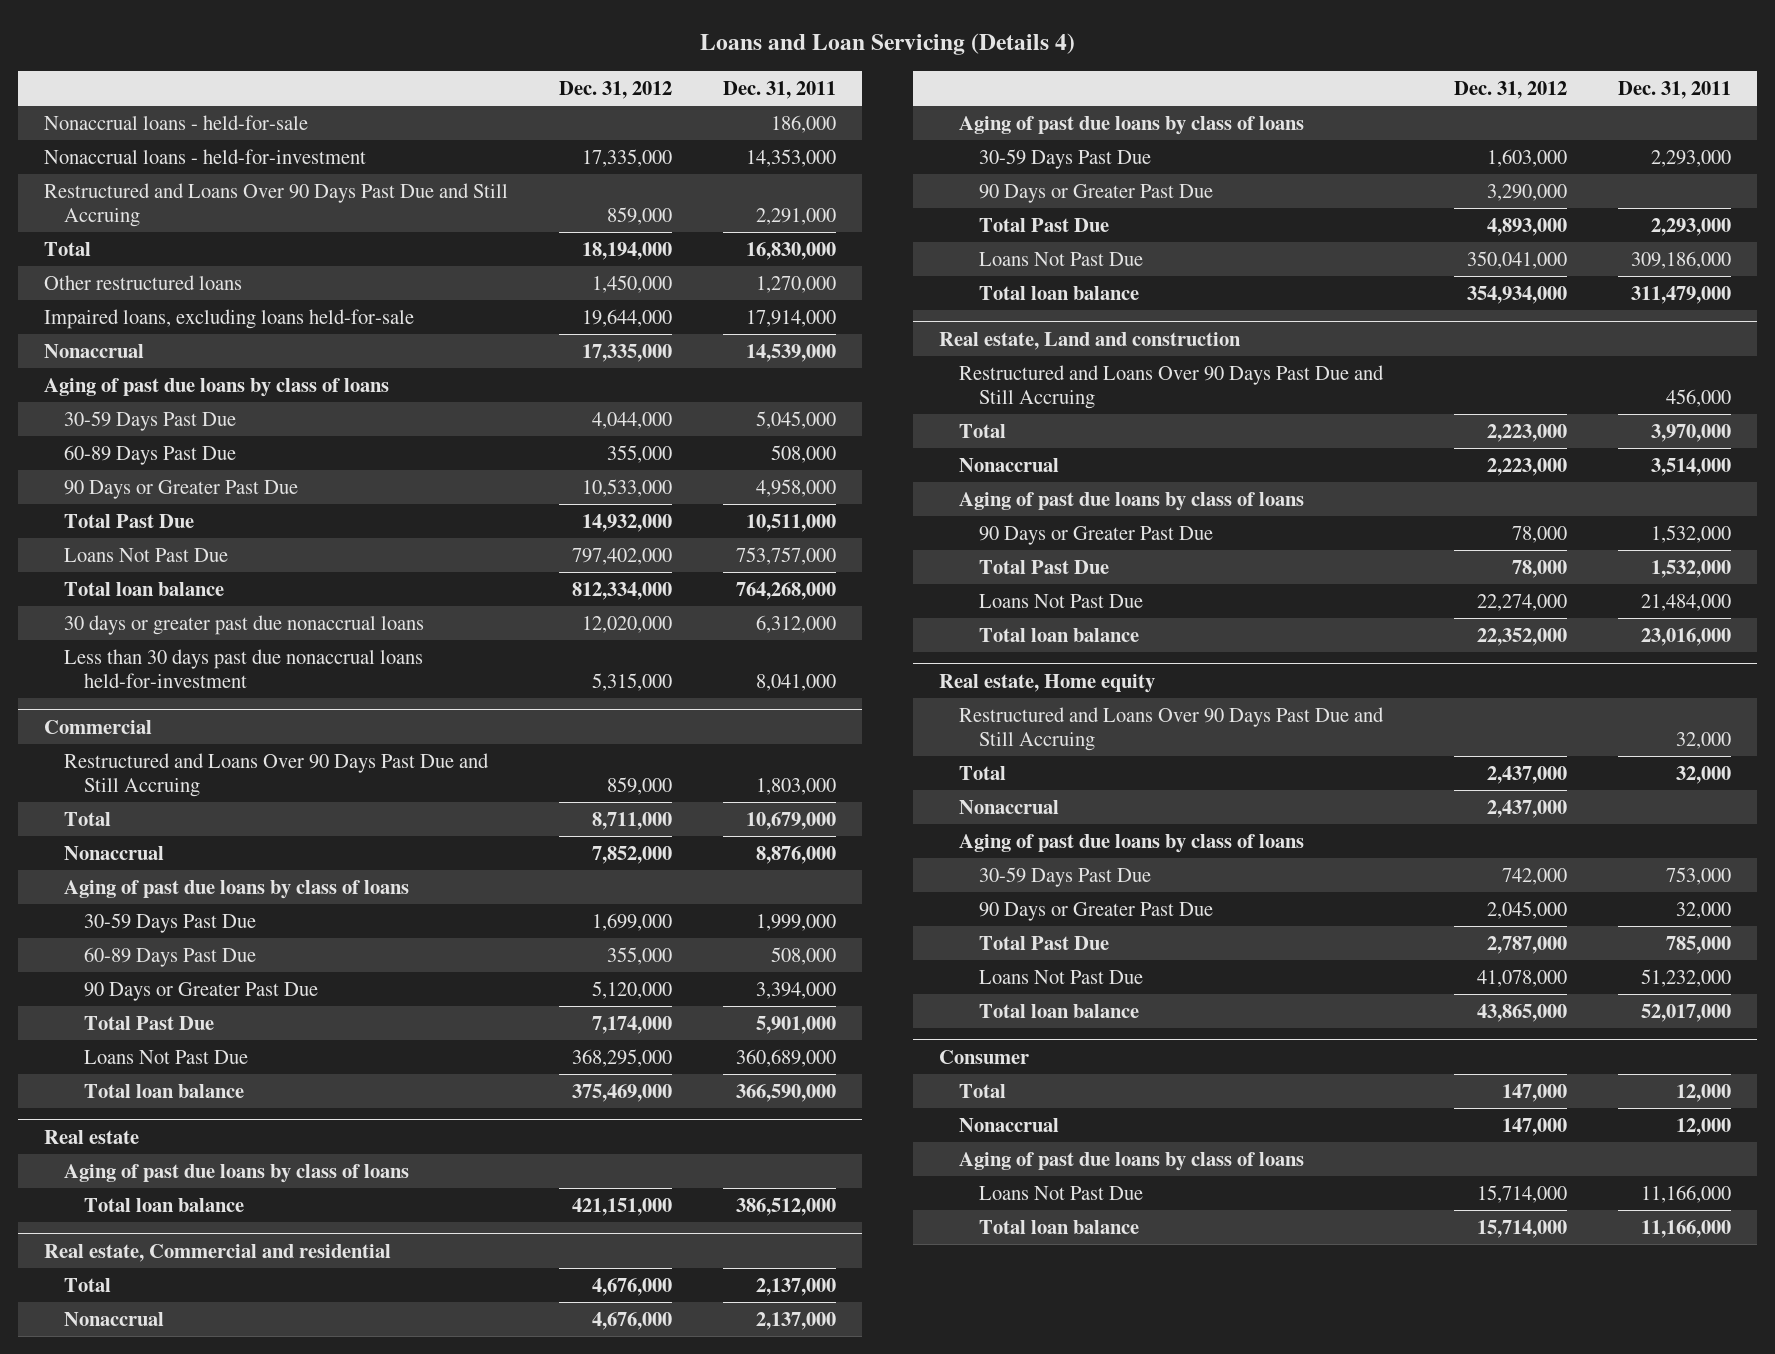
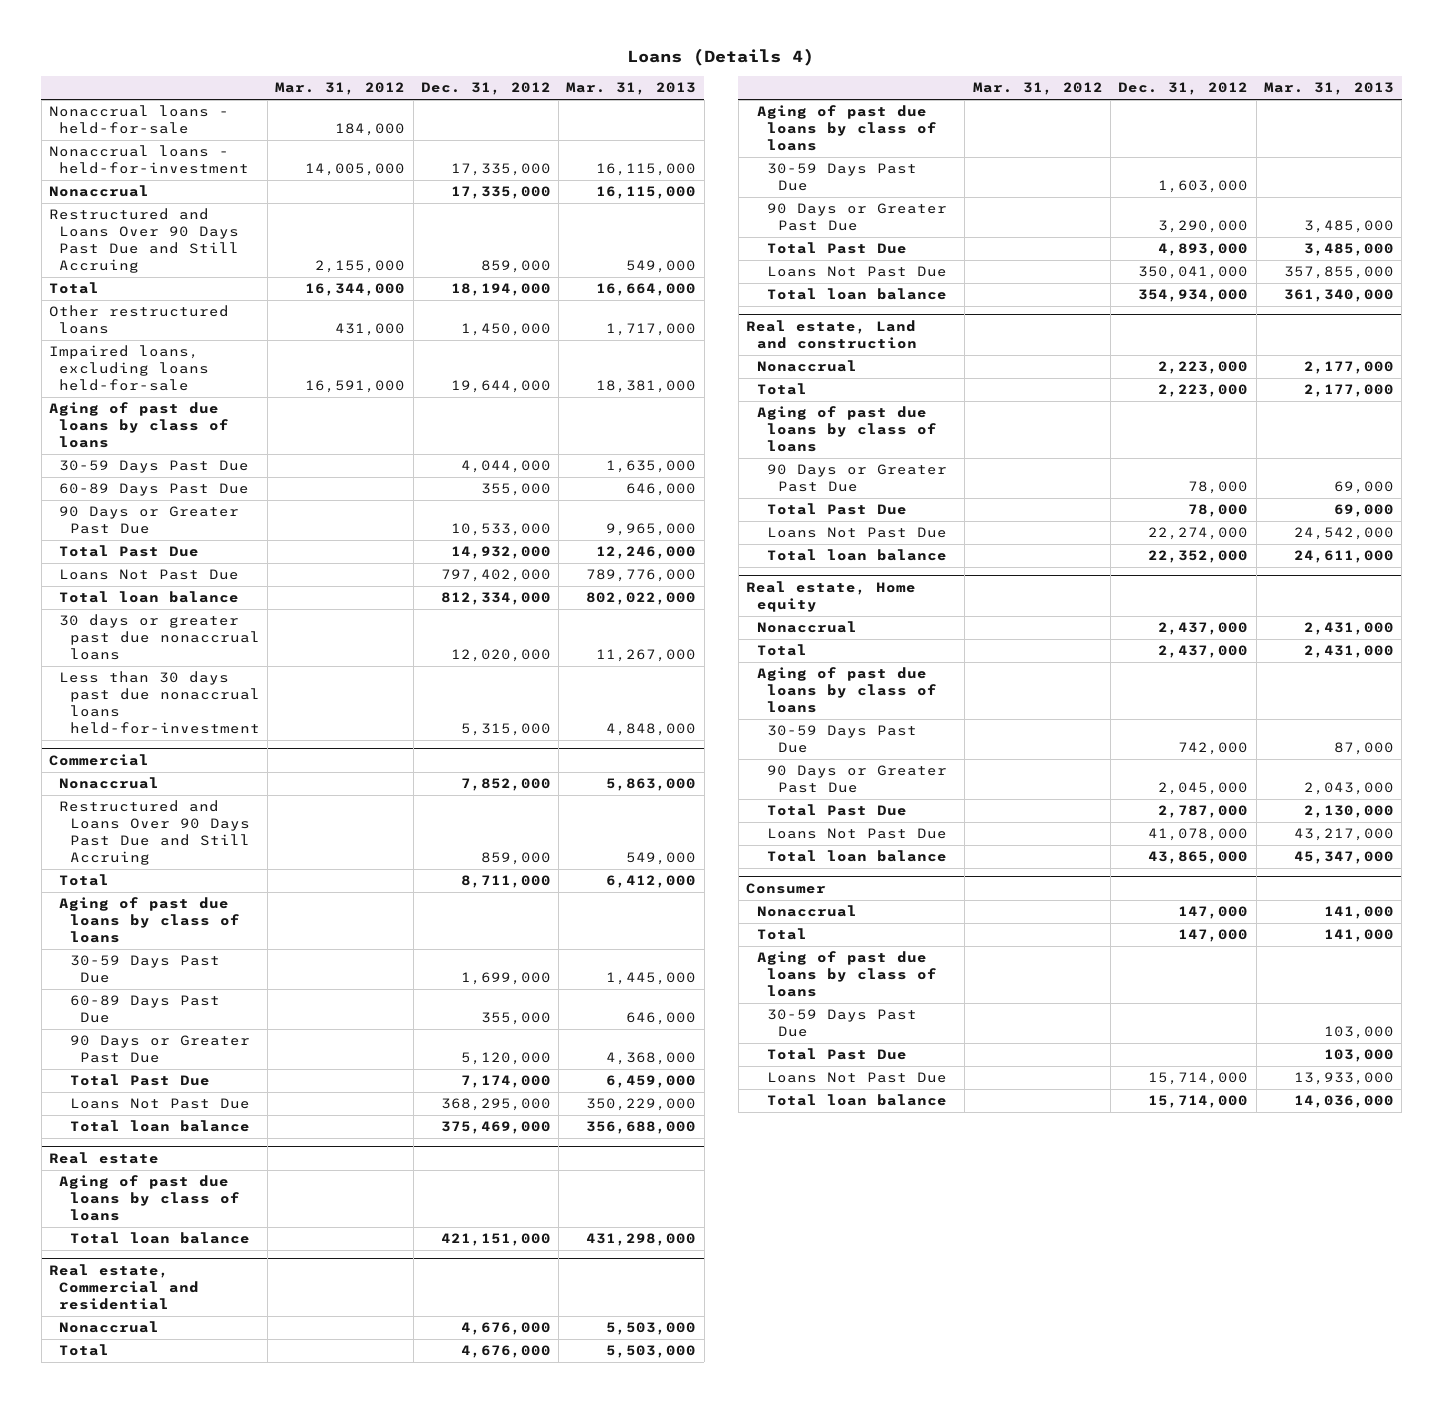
- Loans and Loan Servicing (Details 4)
+ Loans (Details 4)
- | Dec. 31, 2012 | Dec. 31, 2011
+ | Mar. 31, 2012 | Dec. 31, 2012 | Mar. 31, 2013
moved up: Nonaccrual | | 17,335,000 | 16,115,000
@ Commercial
moved up: Nonaccrual | | 7,852,000 | 5,863,000
@ Real estate, Commercial and residential
moved down: Total | | 4,676,000 | 5,503,000
@ Real estate, Land and construction
- Restructured and Loans Over 90 Days Past Due and Still Accruing | | 456,000
moved down: Total | | 2,223,000 | 2,177,000
@ Real estate, Home equity
- Restructured and Loans Over 90 Days Past Due and Still Accruing | | 32,000
moved down: Total | | 2,437,000 | 2,431,000
@ Consumer
moved down: Total | | 147,000 | 141,000
+ 30-59 Days Past Due | | | 103,000
+ Total Past Due | | | 103,000

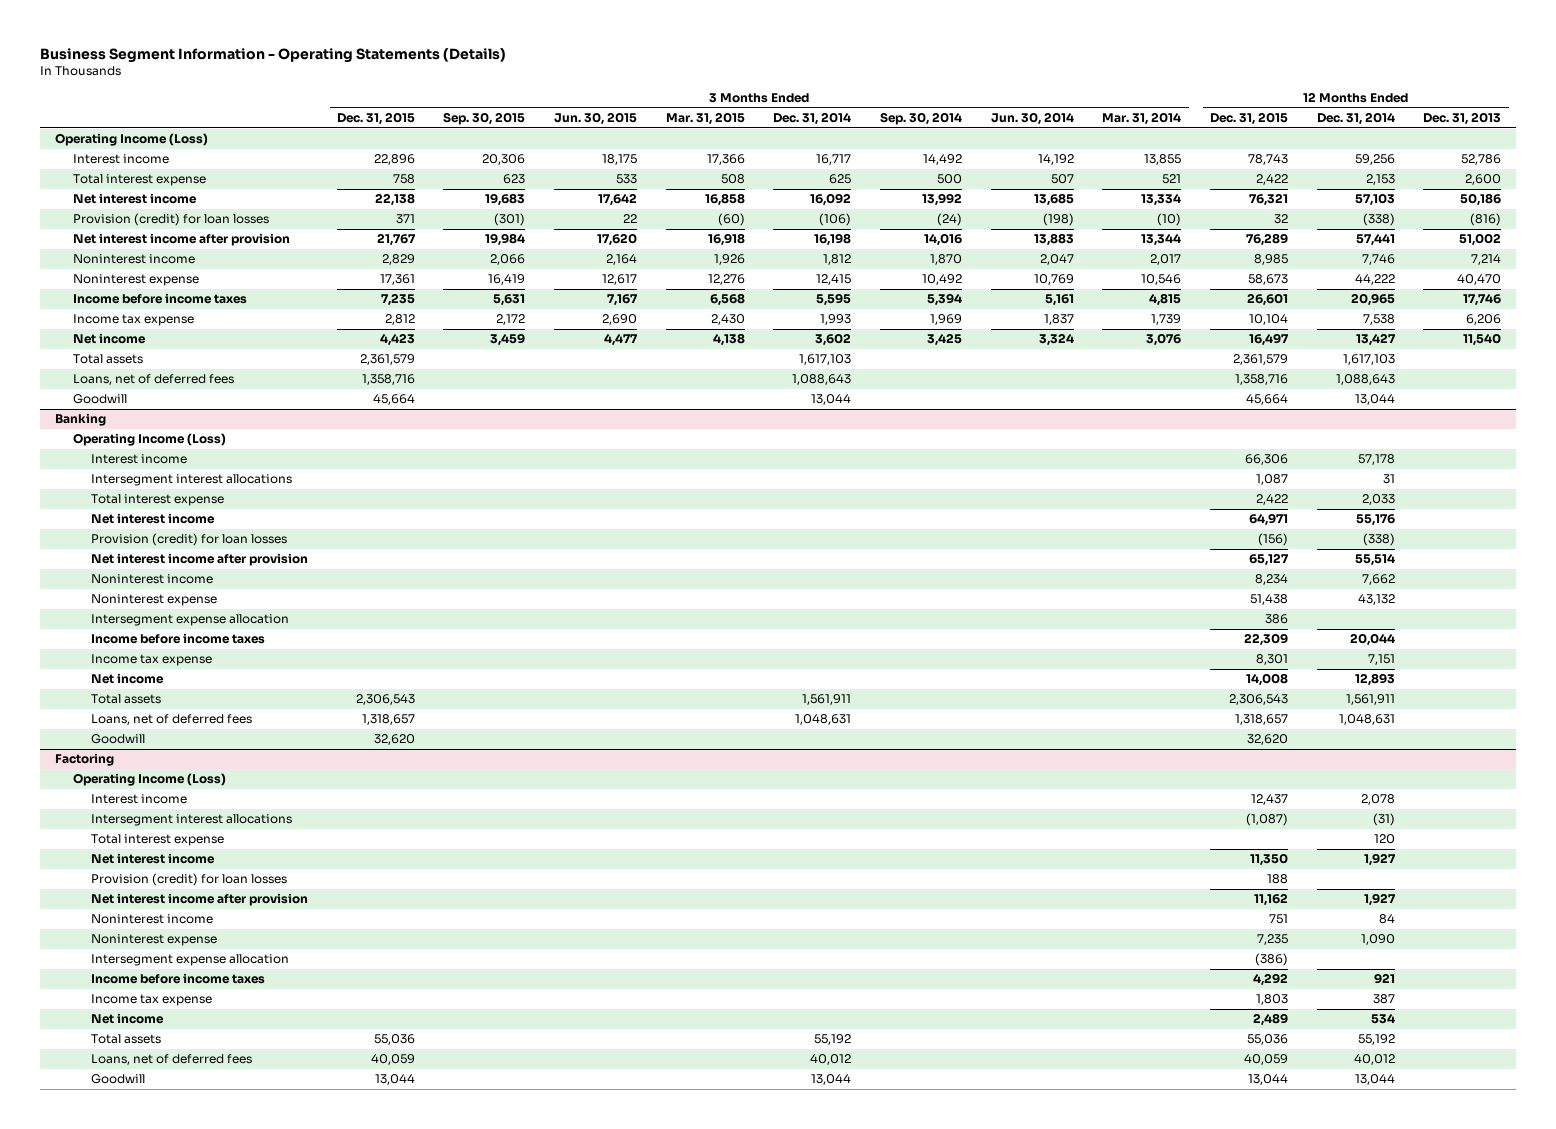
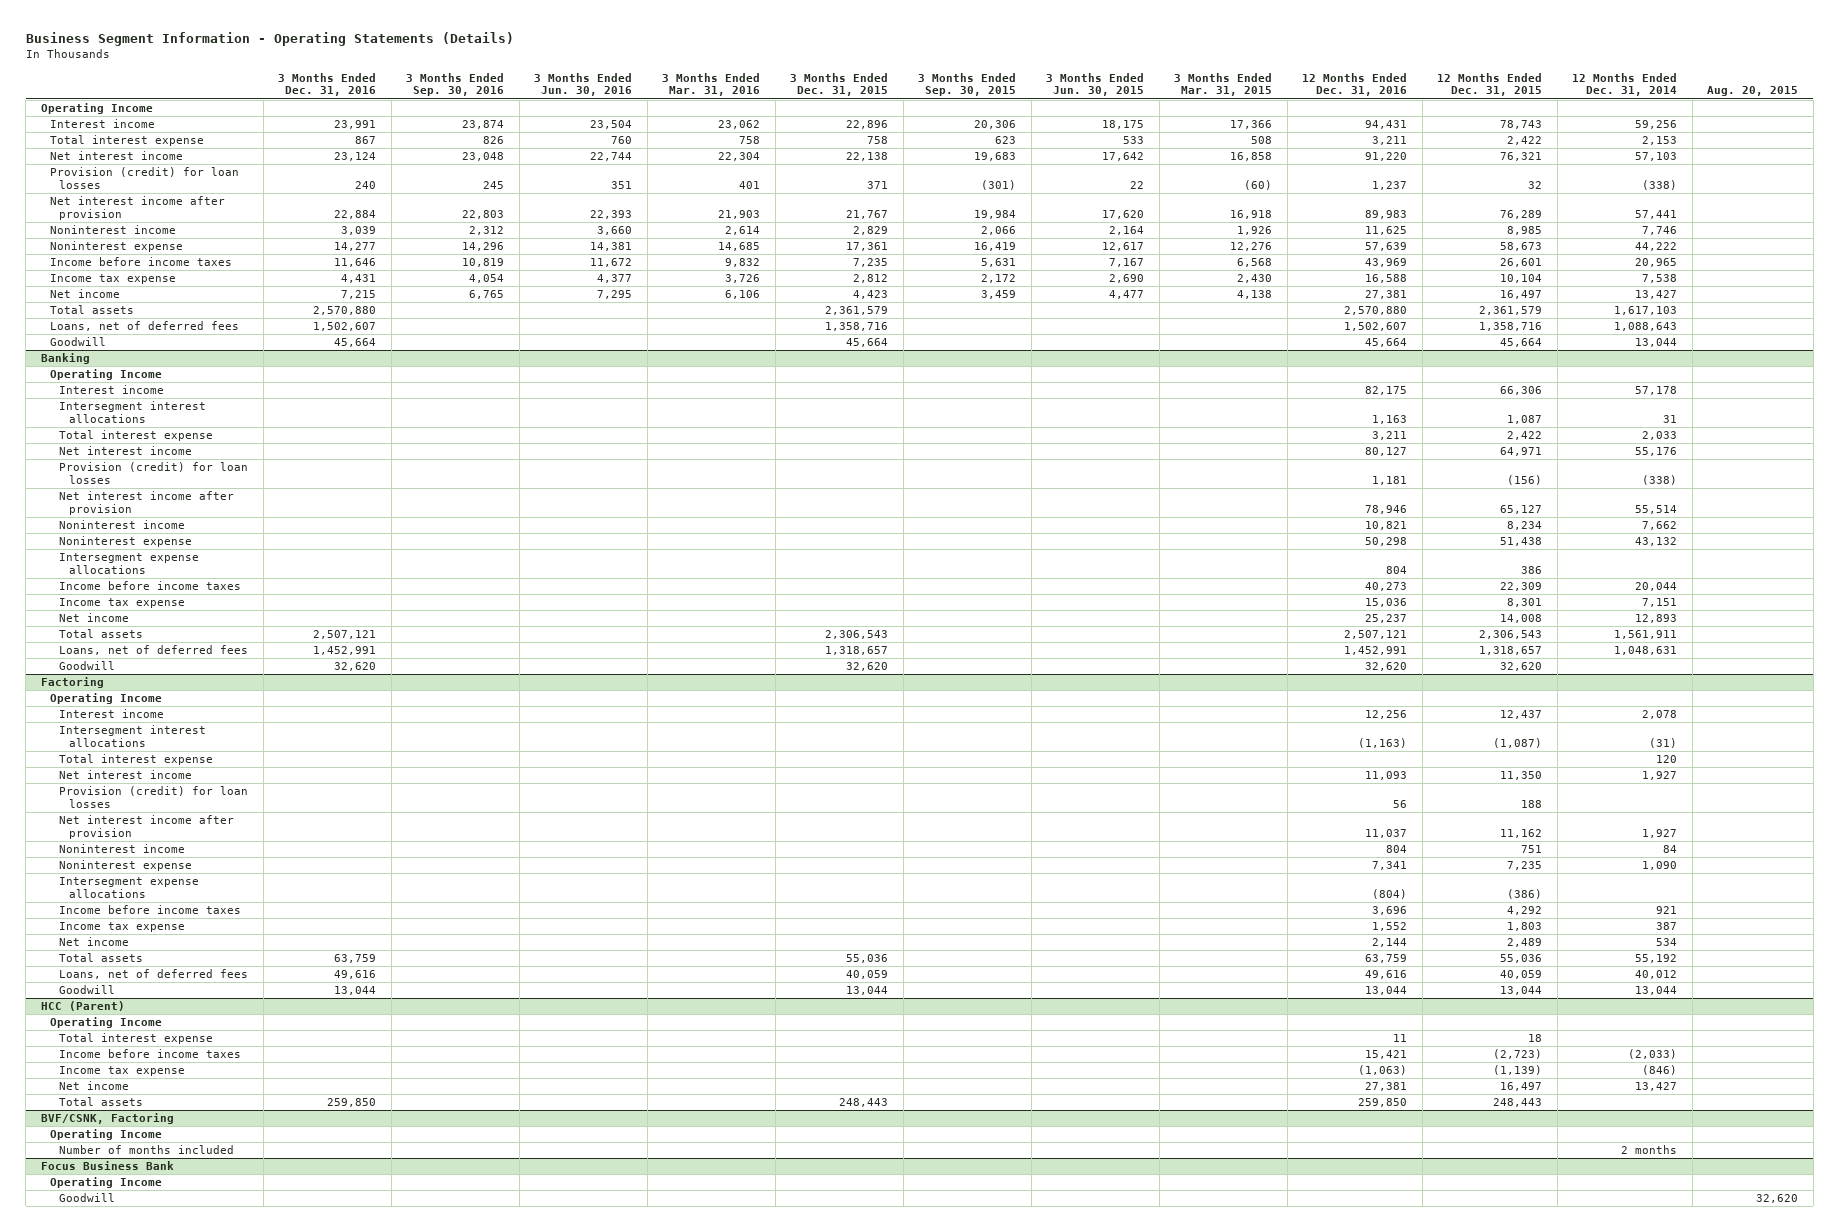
- | 3 Months Ended Dec. 31, 2015 | 3 Months Ended Sep. 30, 2015 | 3 Months Ended Jun. 30, 2015 | 3 Months Ended Mar. 31, 2015 | 3 Months Ended Dec. 31, 2014 | 3 Months Ended Sep. 30, 2014 | 3 Months Ended Jun. 30, 2014 | 3 Months Ended Mar. 31, 2014 | 12 Months Ended Dec. 31, 2015 | 12 Months Ended Dec. 31, 2014 | 12 Months Ended Dec. 31, 2013
+ | 3 Months Ended Dec. 31, 2016 | 3 Months Ended Sep. 30, 2016 | 3 Months Ended Jun. 30, 2016 | 3 Months Ended Mar. 31, 2016 | 3 Months Ended Dec. 31, 2015 | 3 Months Ended Sep. 30, 2015 | 3 Months Ended Jun. 30, 2015 | 3 Months Ended Mar. 31, 2015 | 12 Months Ended Dec. 31, 2016 | 12 Months Ended Dec. 31, 2015 | 12 Months Ended Dec. 31, 2014 | Aug. 20, 2015
- Operating Income (Loss)
+ Operating Income
@ Banking
- Operating Income (Loss)
+ Operating Income
- Intersegment expense allocation | | | | | | | | | 386 | |
+ Intersegment expense allocations | | | | | | | | | 804 | 386 | |
@ Factoring
- Operating Income (Loss)
+ Operating Income
- Intersegment expense allocation | | | | | | | | | (386) | |
+ Intersegment expense allocations | | | | | | | | | (804) | (386) | |
+ HCC (Parent)
+ Operating Income
+ Total interest expense | | | | | | | | | 11 | 18 | |
+ Income before income taxes | | | | | | | | | 15,421 | (2,723) | (2,033) |
+ Income tax expense | | | | | | | | | (1,063) | (1,139) | (846) |
+ Net income | | | | | | | | | 27,381 | 16,497 | 13,427 |
+ Total assets | 259,850 | | | | 248,443 | | | | 259,850 | 248,443 | |
+ BVF/CSNK, Factoring
+ Operating Income
+ Number of months included | | | | | | | | | | | 2 months |
+ Focus Business Bank
+ Operating Income
+ Goodwill | | | | | | | | | | | | 32,620

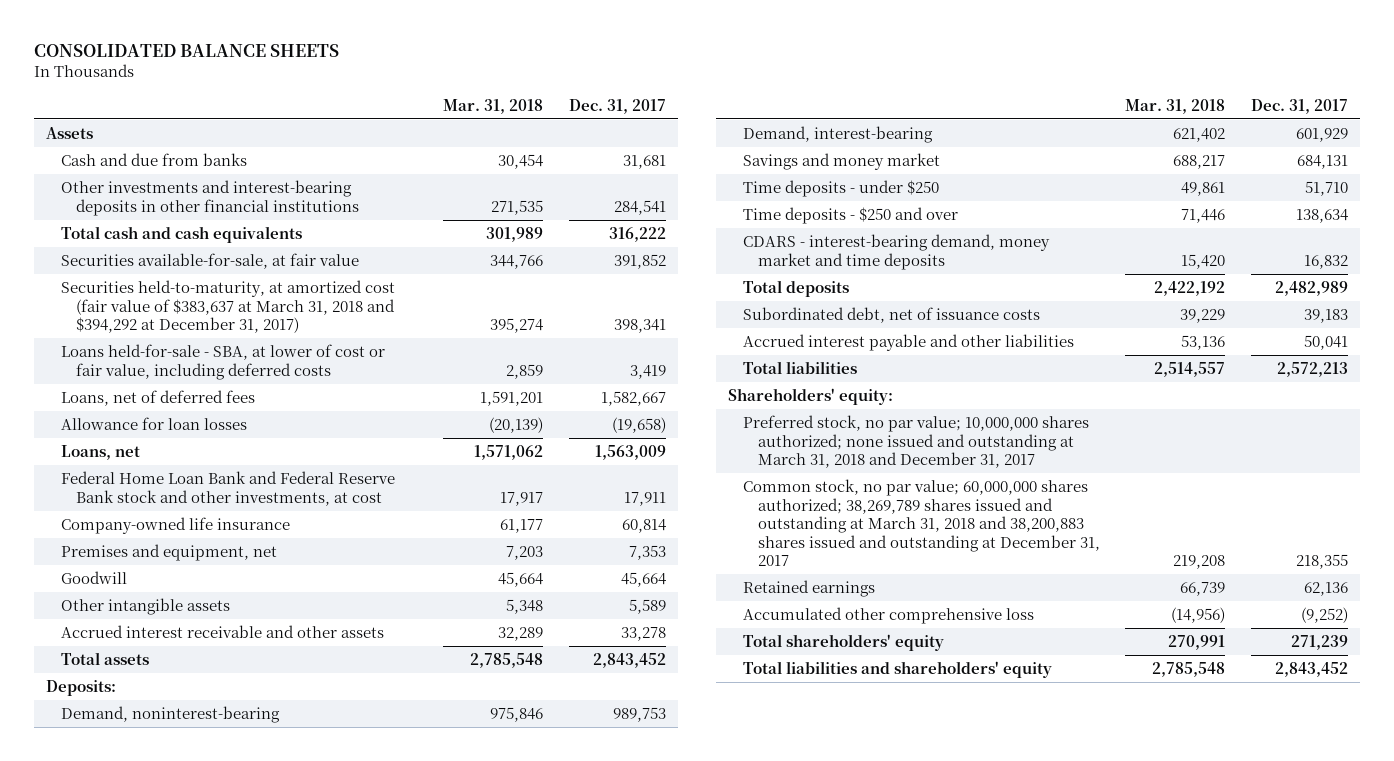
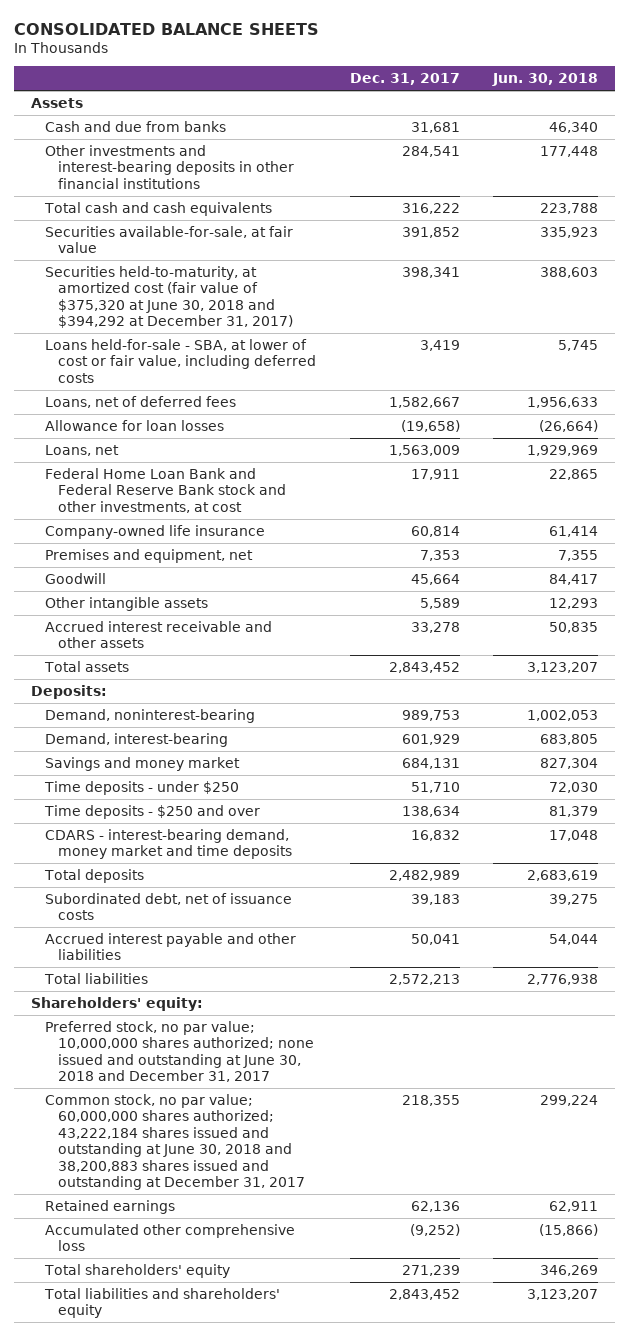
- | Mar. 31, 2018 | Dec. 31, 2017
+ | Dec. 31, 2017 | Jun. 30, 2018
- Securities held-to-maturity, at amortized cost (fair value of $383,637 at March 31, 2018 and $394,292 at December 31, 2017) | 395,274 | 398,341
+ Securities held-to-maturity, at amortized cost (fair value of $375,320 at June 30, 2018 and $394,292 at December 31, 2017) | 398,341 | 388,603
- Preferred stock, no par value; 10,000,000 shares authorized; none issued and outstanding at March 31, 2018 and December 31, 2017
- Common stock, no par value; 60,000,000 shares authorized; 38,269,789 shares issued and outstanding at March 31, 2018 and 38,200,883 shares issued and outstanding at December 31, 2017 | 219,208 | 218,355
+ Preferred stock, no par value; 10,000,000 shares authorized; none issued and outstanding at June 30, 2018 and December 31, 2017
+ Common stock, no par value; 60,000,000 shares authorized; 43,222,184 shares issued and outstanding at June 30, 2018 and 38,200,883 shares issued and outstanding at December 31, 2017 | 218,355 | 299,224

